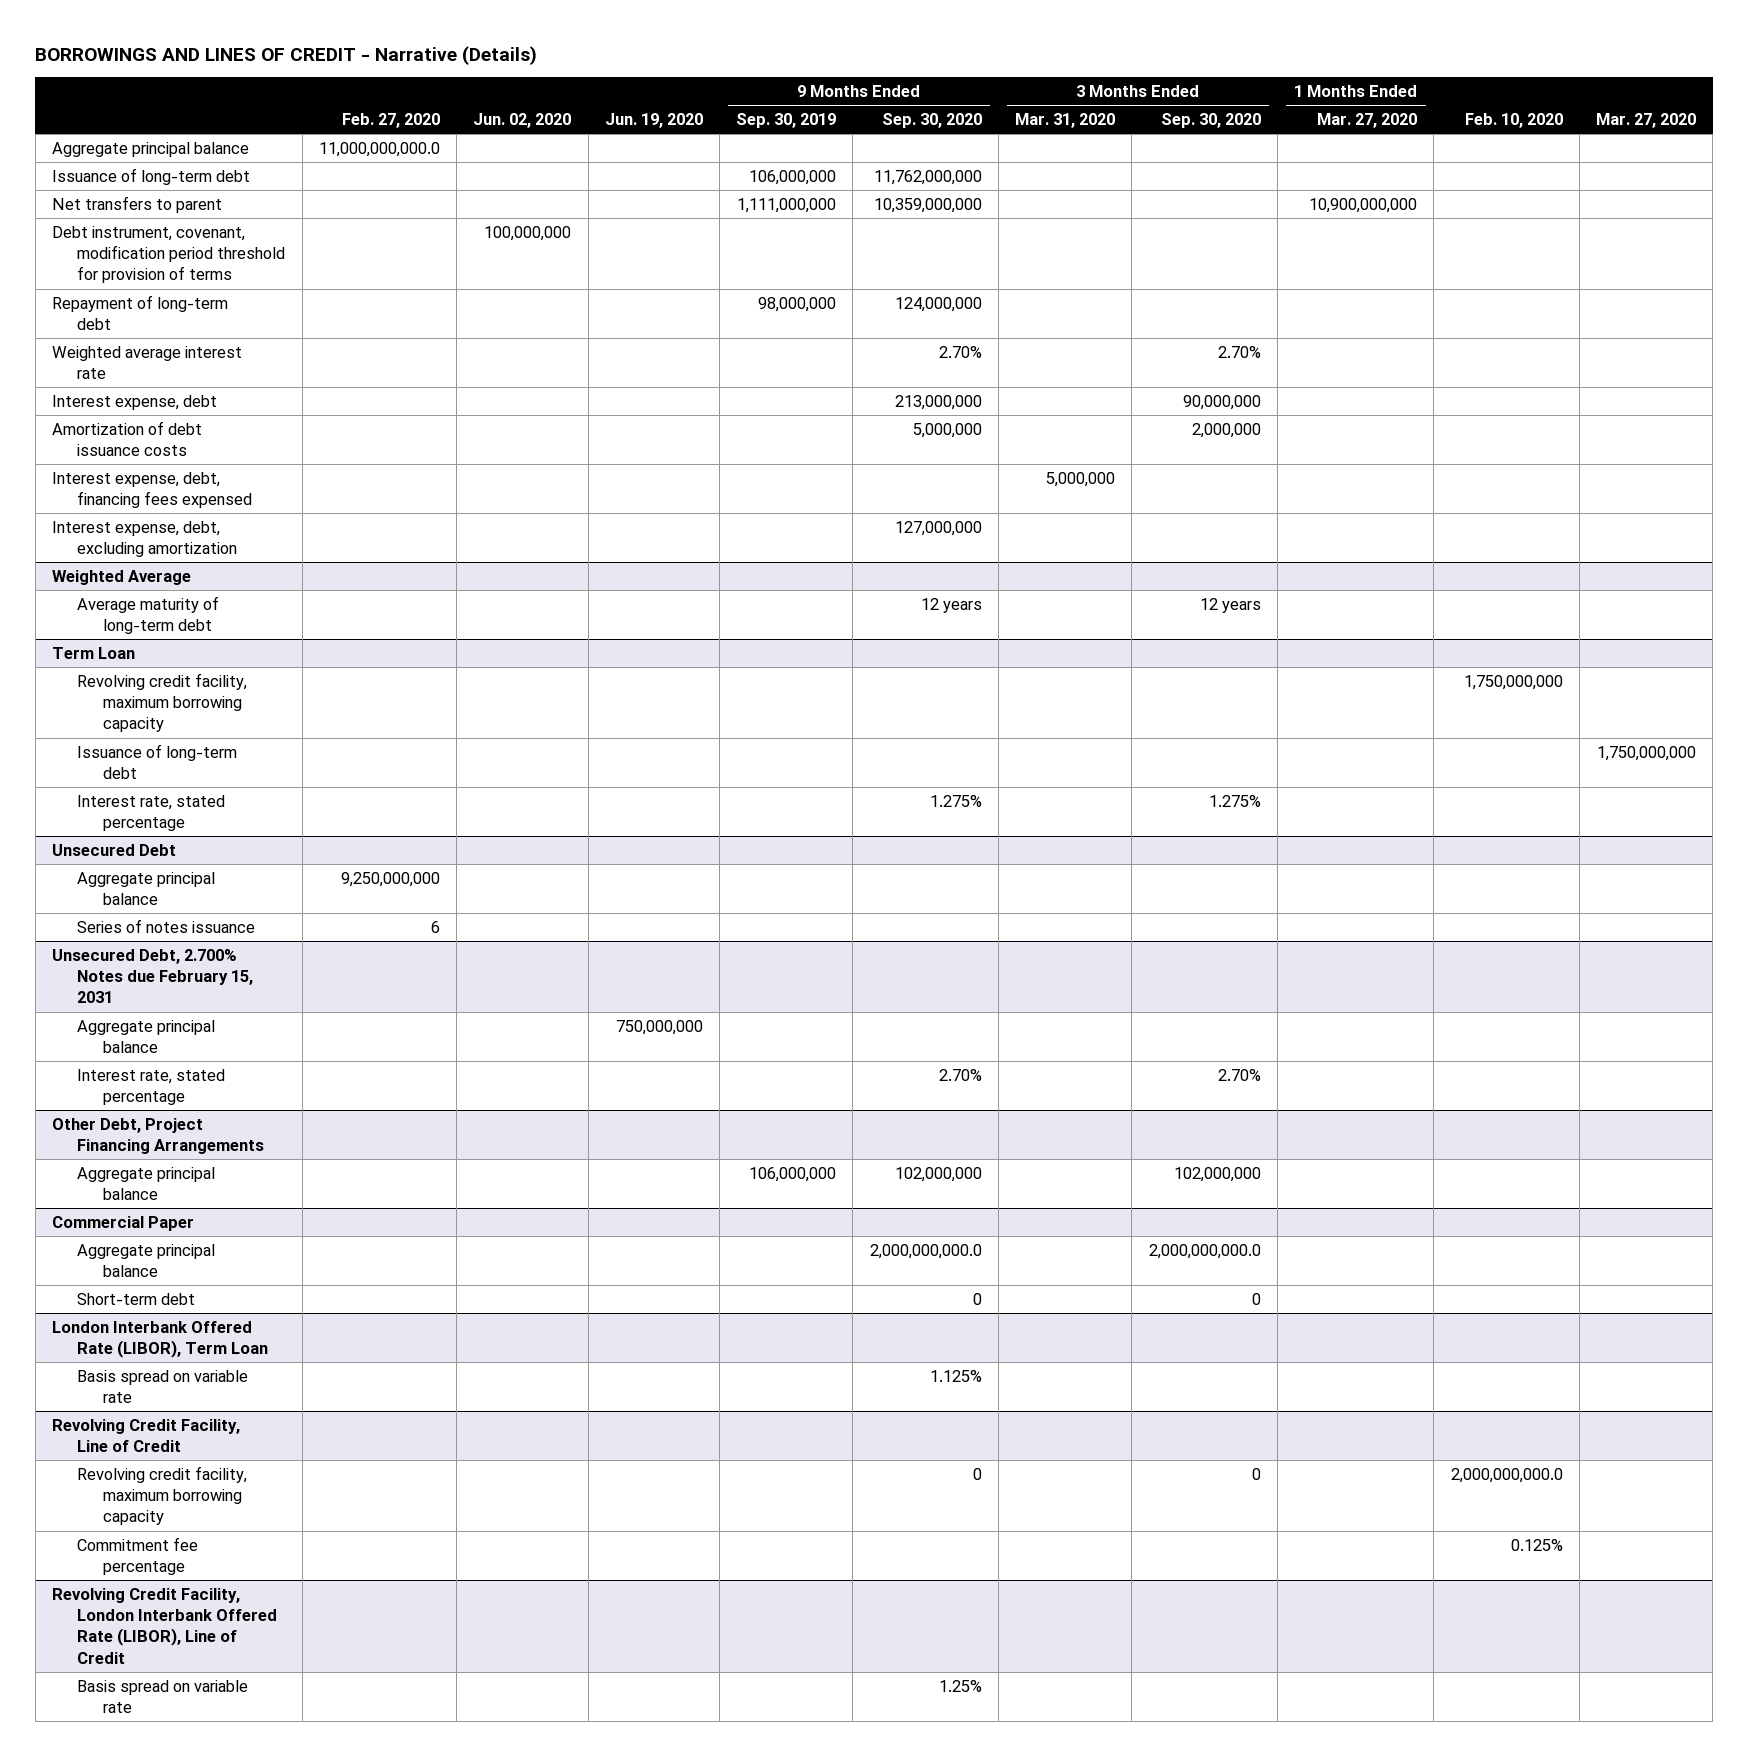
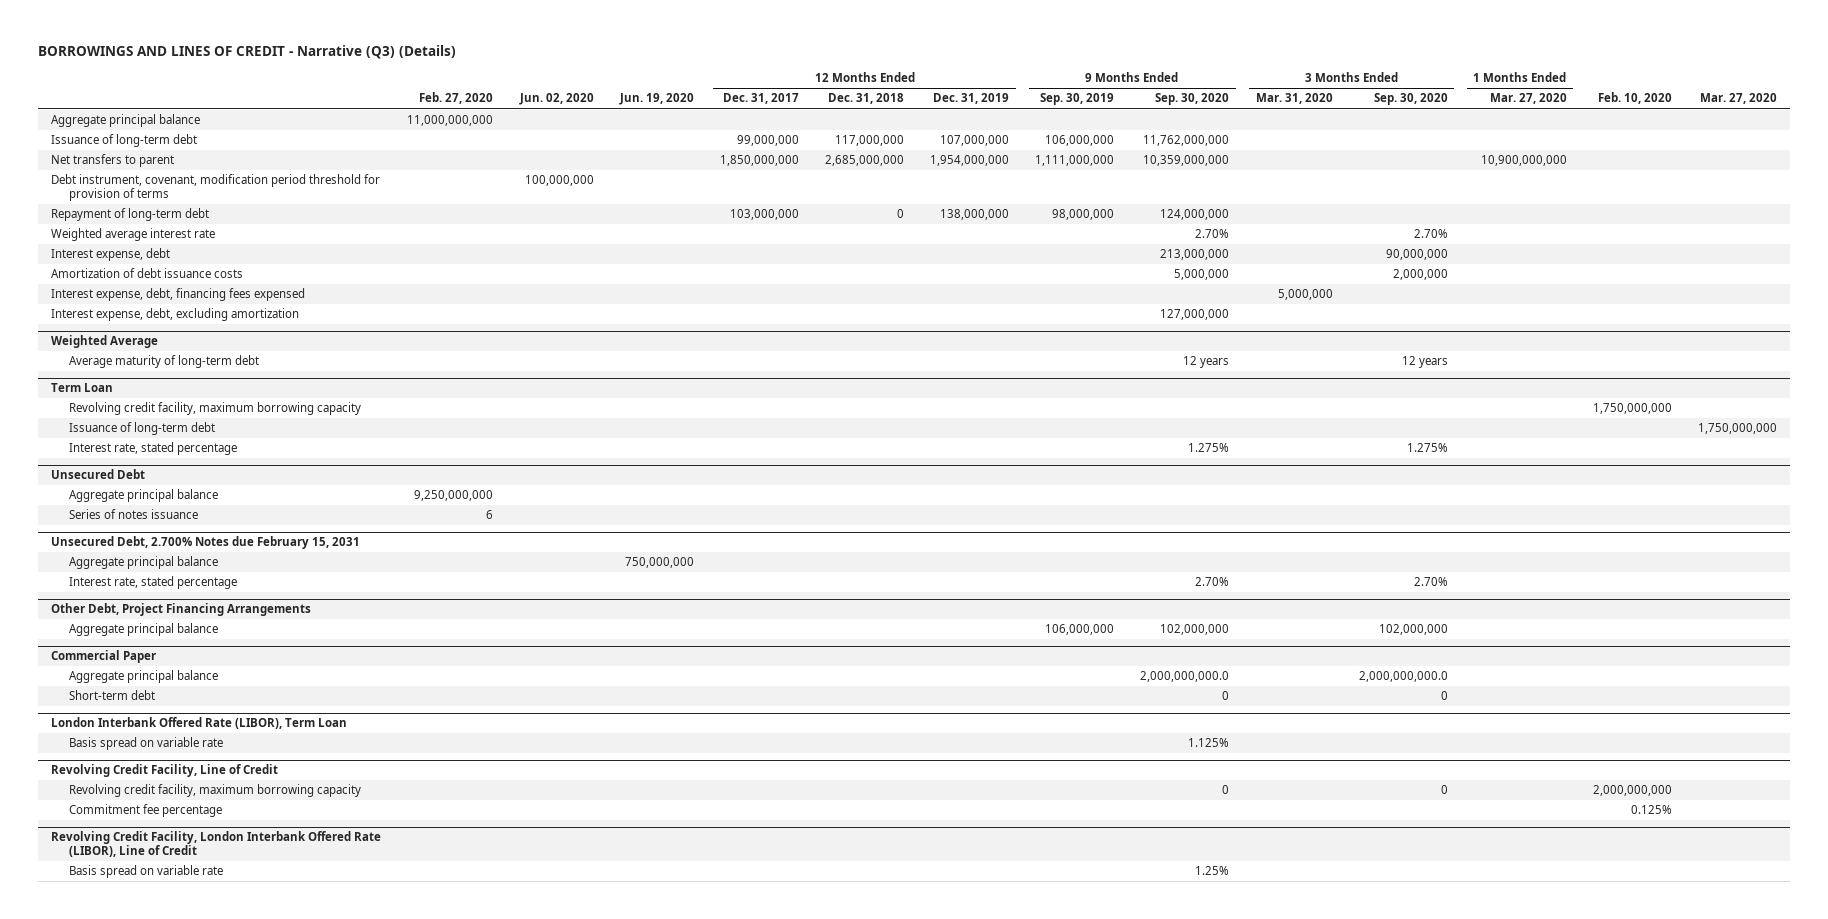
- BORROWINGS AND LINES OF CREDIT - Narrative (Details)
+ BORROWINGS AND LINES OF CREDIT - Narrative (Q3) (Details)
- | Feb. 27, 2020 | Jun. 02, 2020 | Jun. 19, 2020 | 9 Months Ended Sep. 30, 2019 | 9 Months Ended Sep. 30, 2020 | 3 Months Ended Mar. 31, 2020 | 3 Months Ended Sep. 30, 2020 | 1 Months Ended Mar. 27, 2020 | Feb. 10, 2020 | Mar. 27, 2020
+ | Feb. 27, 2020 | Jun. 02, 2020 | Jun. 19, 2020 | 12 Months Ended Dec. 31, 2017 | 12 Months Ended Dec. 31, 2018 | 12 Months Ended Dec. 31, 2019 | 9 Months Ended Sep. 30, 2019 | 9 Months Ended Sep. 30, 2020 | 3 Months Ended Mar. 31, 2020 | 3 Months Ended Sep. 30, 2020 | 1 Months Ended Mar. 27, 2020 | Feb. 10, 2020 | Mar. 27, 2020
- Aggregate principal balance | 11,000,000,000.0 | | | | | | | | |
+ Aggregate principal balance | 11,000,000,000 | | | | | | | | | | | |
@ Revolving Credit Facility, Line of Credit
- Revolving credit facility, maximum borrowing capacity | | | | | 0 | | 0 | | 2,000,000,000.0 |
+ Revolving credit facility, maximum borrowing capacity | | | | | | | | 0 | | 0 | | 2,000,000,000 |

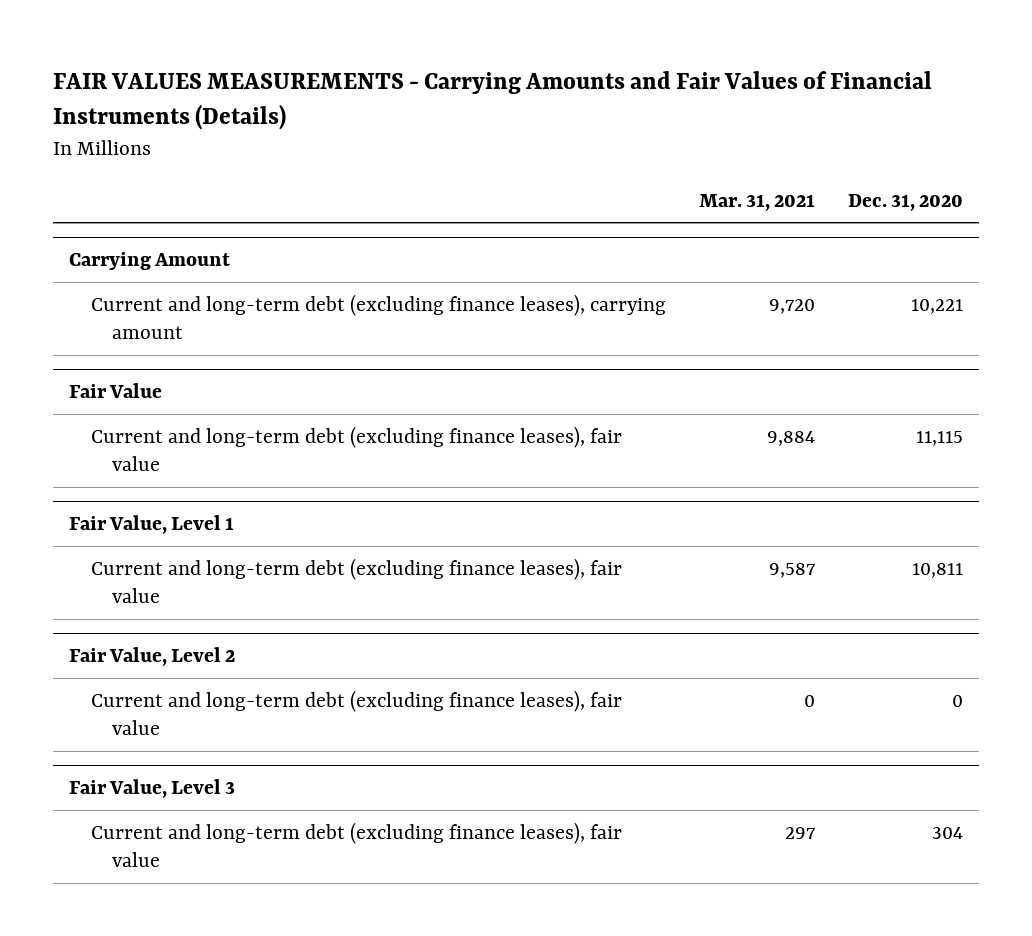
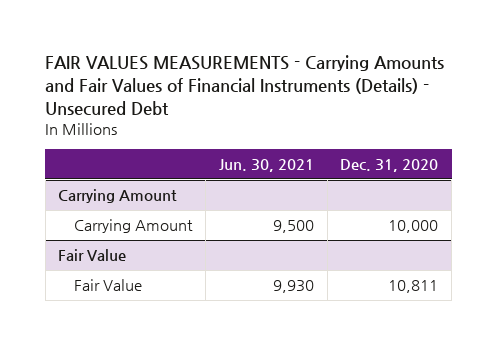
- FAIR VALUES MEASUREMENTS - Carrying Amounts and Fair Values of Financial Instruments (Details)
+ FAIR VALUES MEASUREMENTS - Carrying Amounts and Fair Values of Financial Instruments (Details) - Unsecured Debt
- | Mar. 31, 2021 | Dec. 31, 2020
+ | Jun. 30, 2021 | Dec. 31, 2020
@ Carrying Amount
- Current and long-term debt (excluding finance leases), carrying amount | 9,720 | 10,221
+ Carrying Amount | 9,500 | 10,000
@ Fair Value
- Current and long-term debt (excluding finance leases), fair value | 9,884 | 11,115
- Fair Value, Level 1
- Current and long-term debt (excluding finance leases), fair value | 9,587 | 10,811
- Fair Value, Level 2
- Current and long-term debt (excluding finance leases), fair value | 0 | 0
- Fair Value, Level 3
- Current and long-term debt (excluding finance leases), fair value | 297 | 304
@ Fair Value
+ Fair Value | 9,930 | 10,811

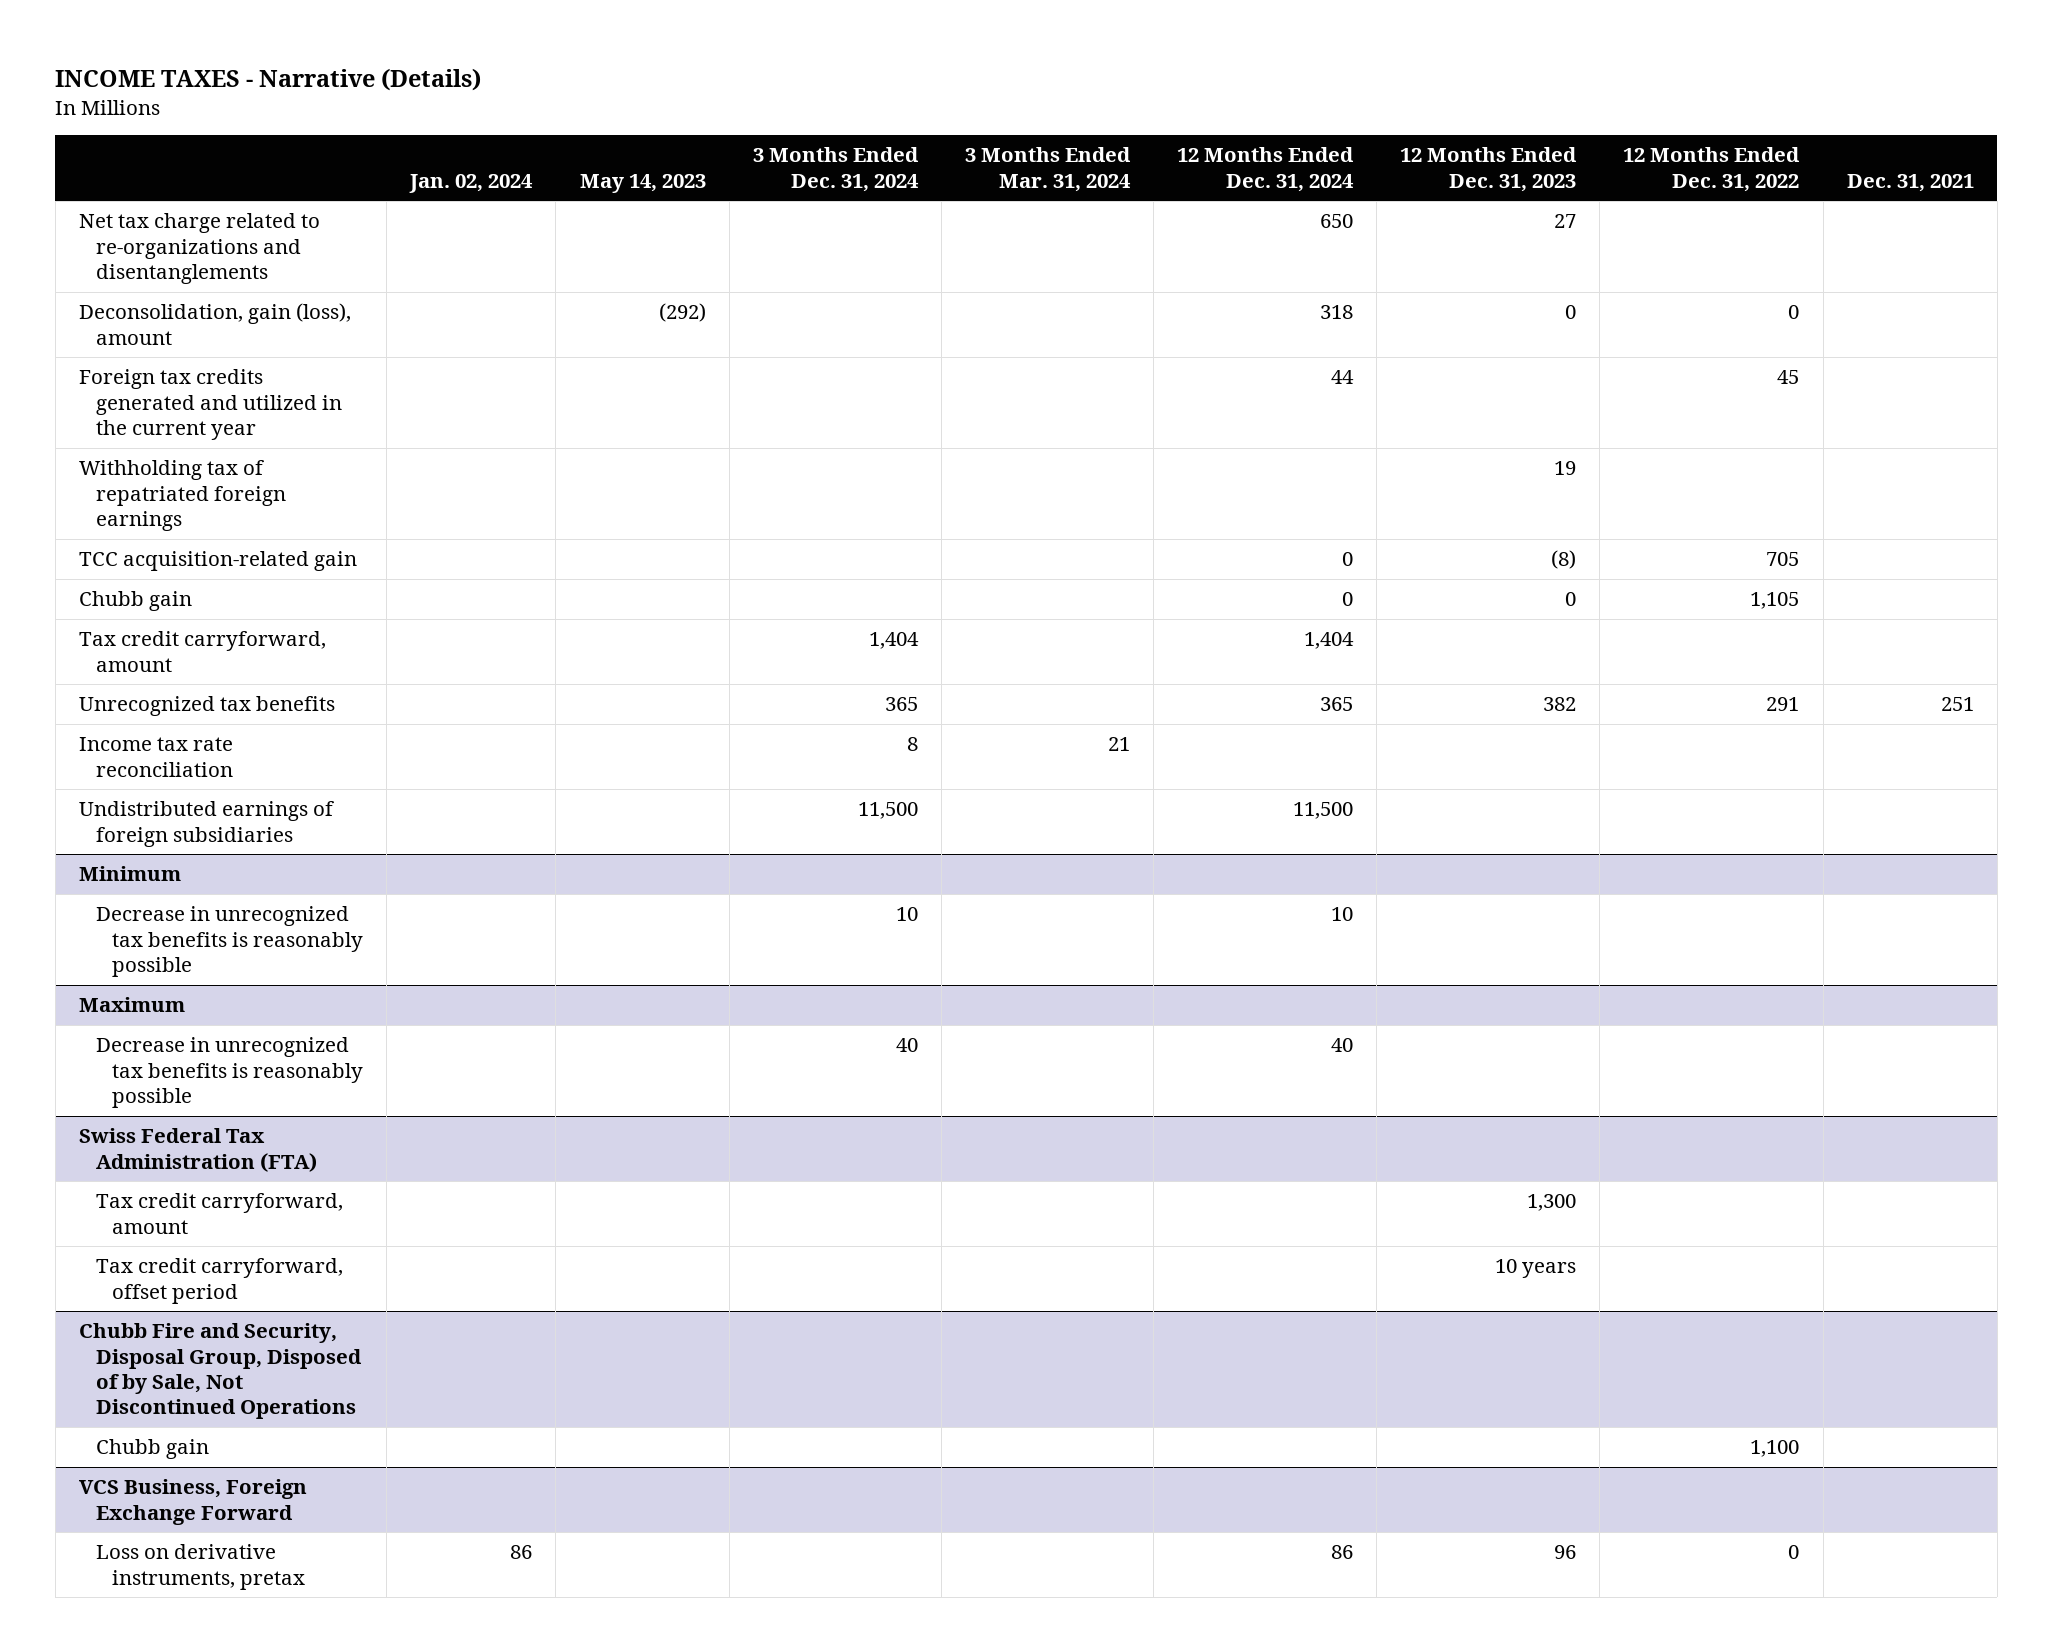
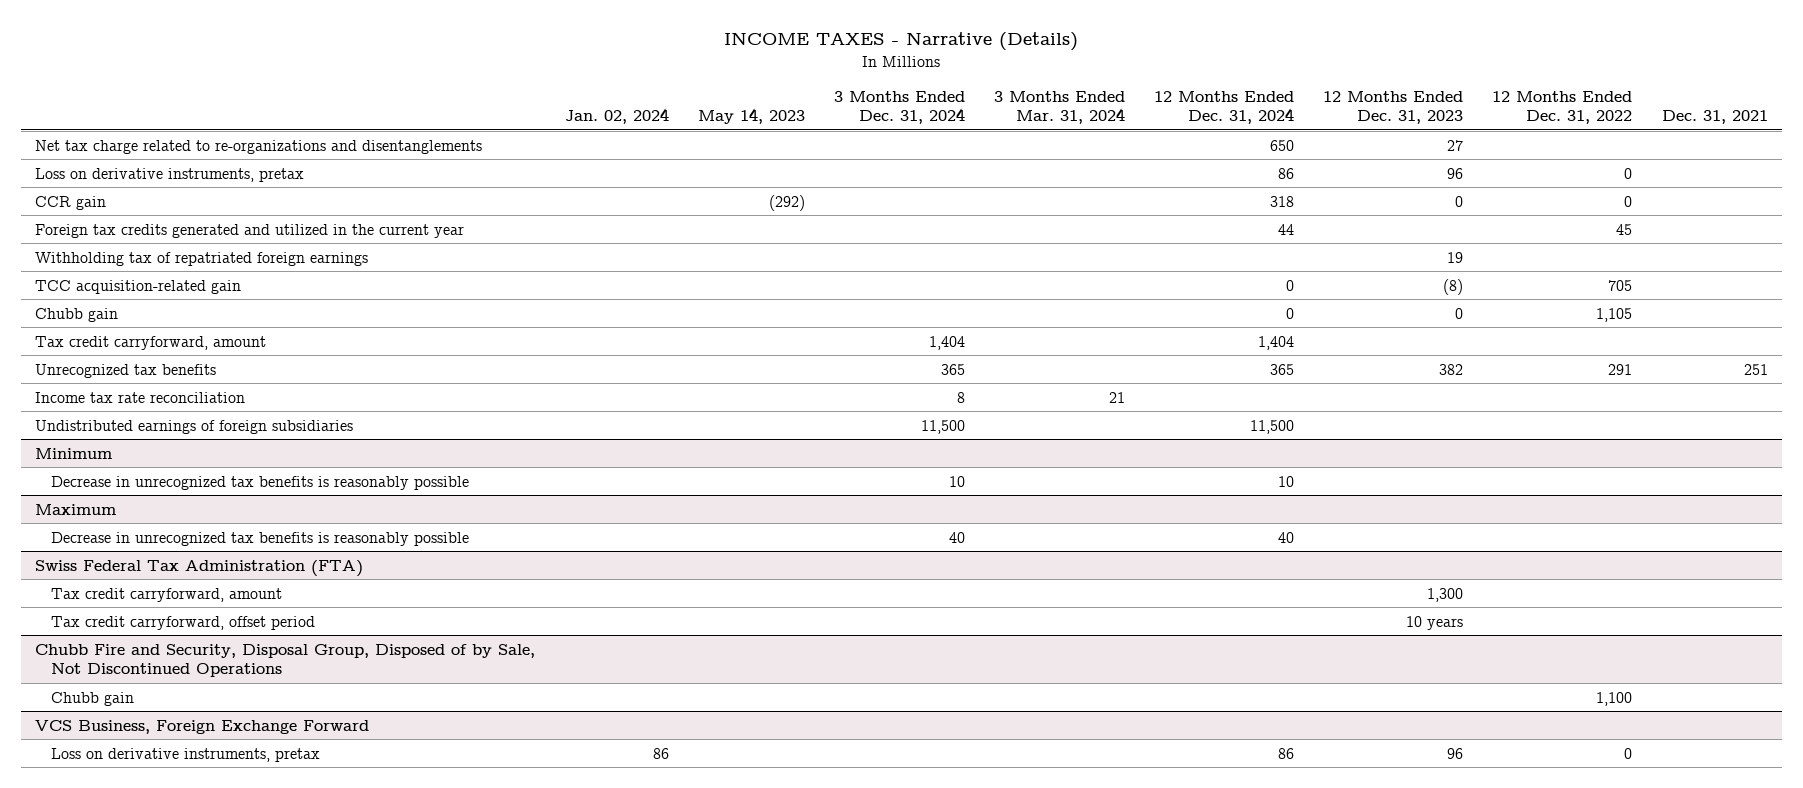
- Deconsolidation, gain (loss), amount | | (292) | | | 318 | 0 | 0 |
+ Loss on derivative instruments, pretax | | | | | 86 | 96 | 0 |
+ CCR gain | | (292) | | | 318 | 0 | 0 |

